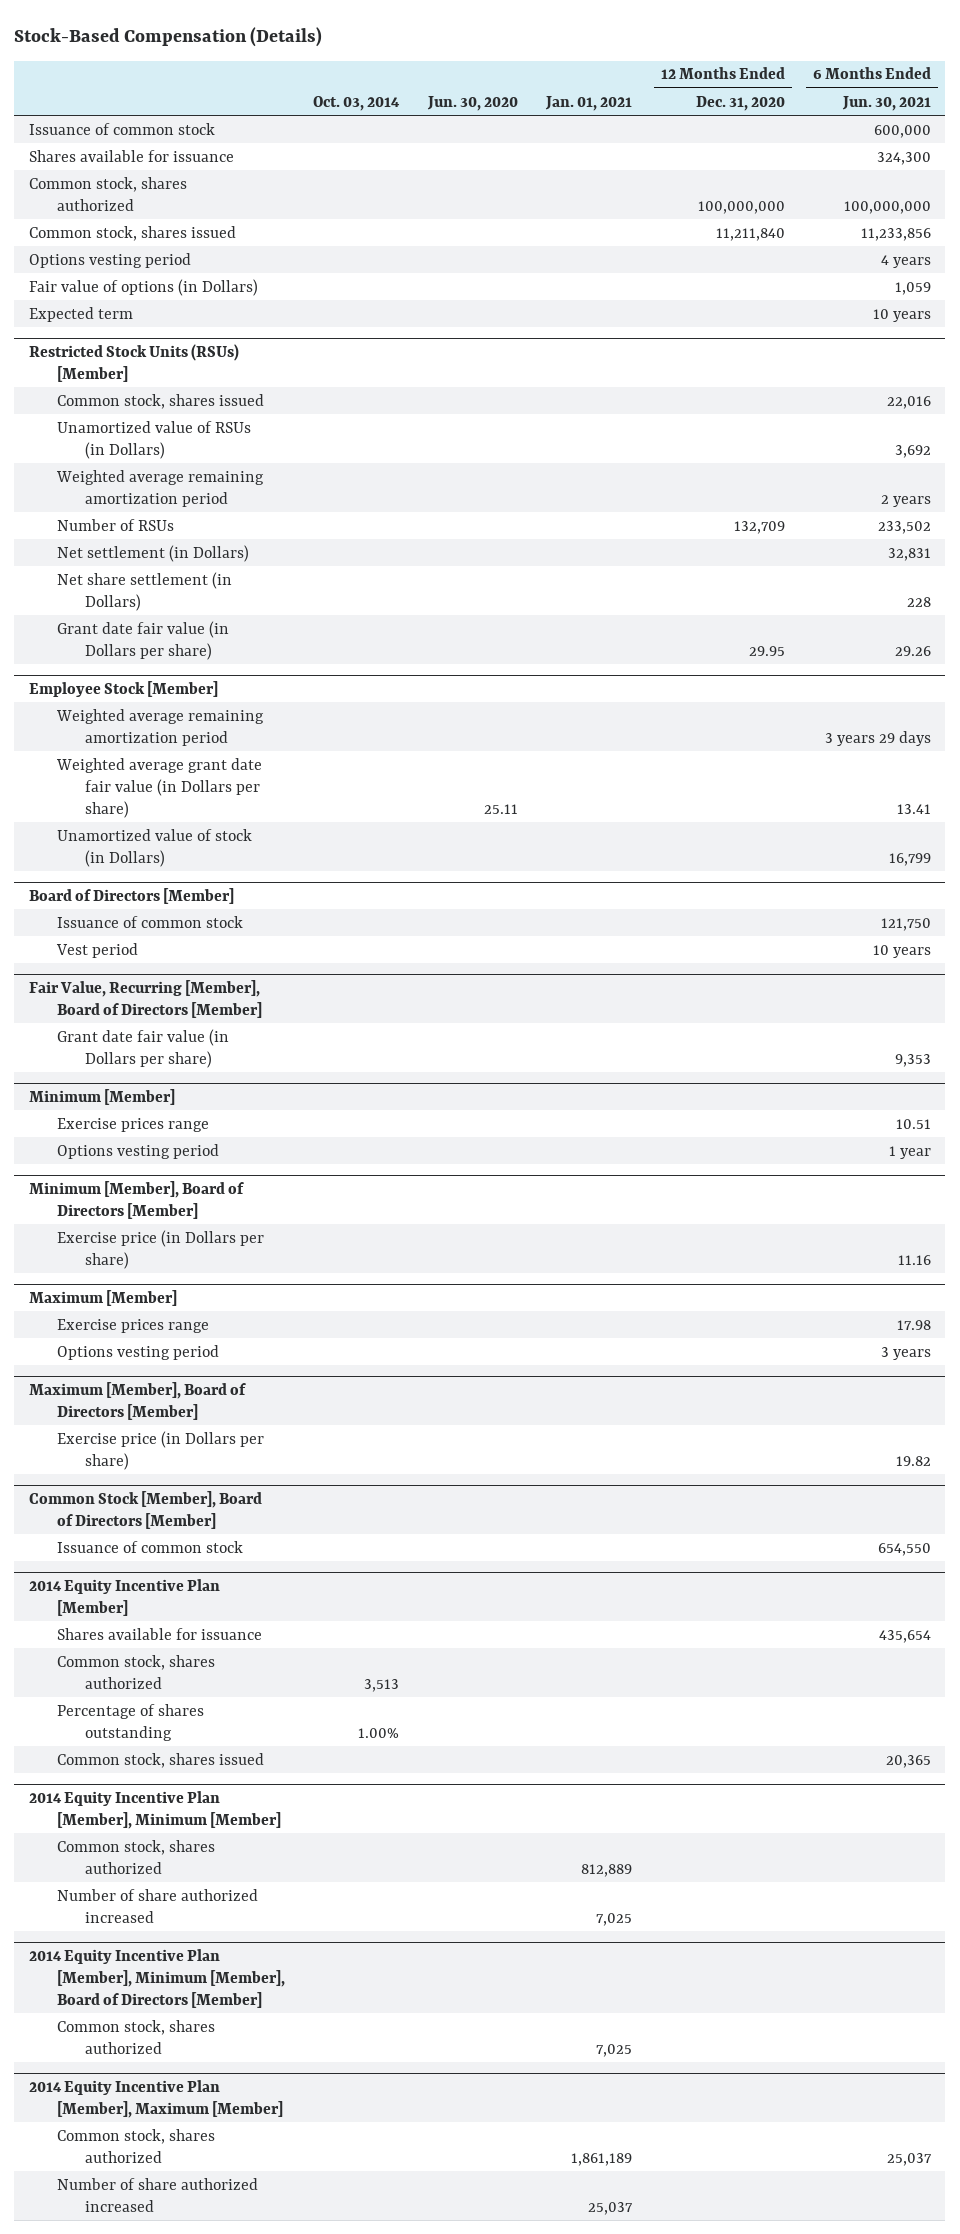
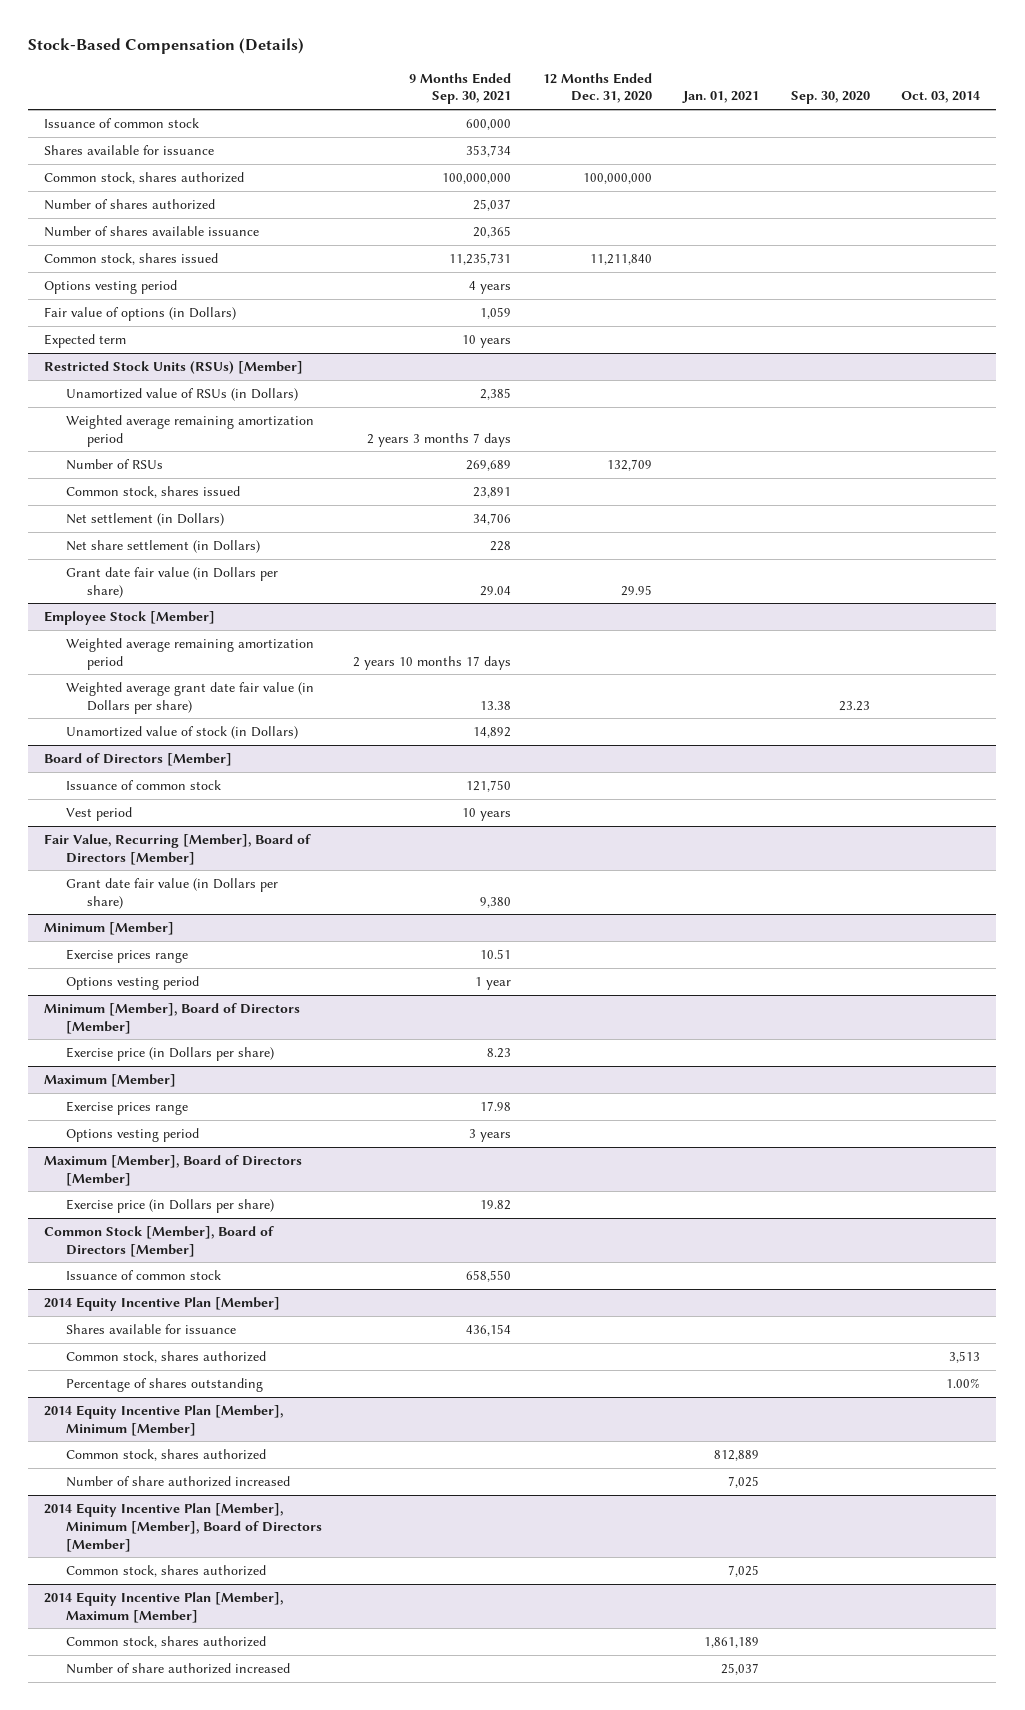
- | Oct. 03, 2014 | Jun. 30, 2020 | Jan. 01, 2021 | 12 Months Ended Dec. 31, 2020 | 6 Months Ended Jun. 30, 2021
+ | 9 Months Ended Sep. 30, 2021 | 12 Months Ended Dec. 31, 2020 | Jan. 01, 2021 | Sep. 30, 2020 | Oct. 03, 2014
+ Number of shares authorized | 25,037 | | | |
+ Number of shares available issuance | 20,365 | | | |
@ Restricted Stock Units (RSUs) [Member]
moved down: Common stock, shares issued | 23,891 | | | |
@ 2014 Equity Incentive Plan [Member]
- Common stock, shares issued | | | | | 20,365

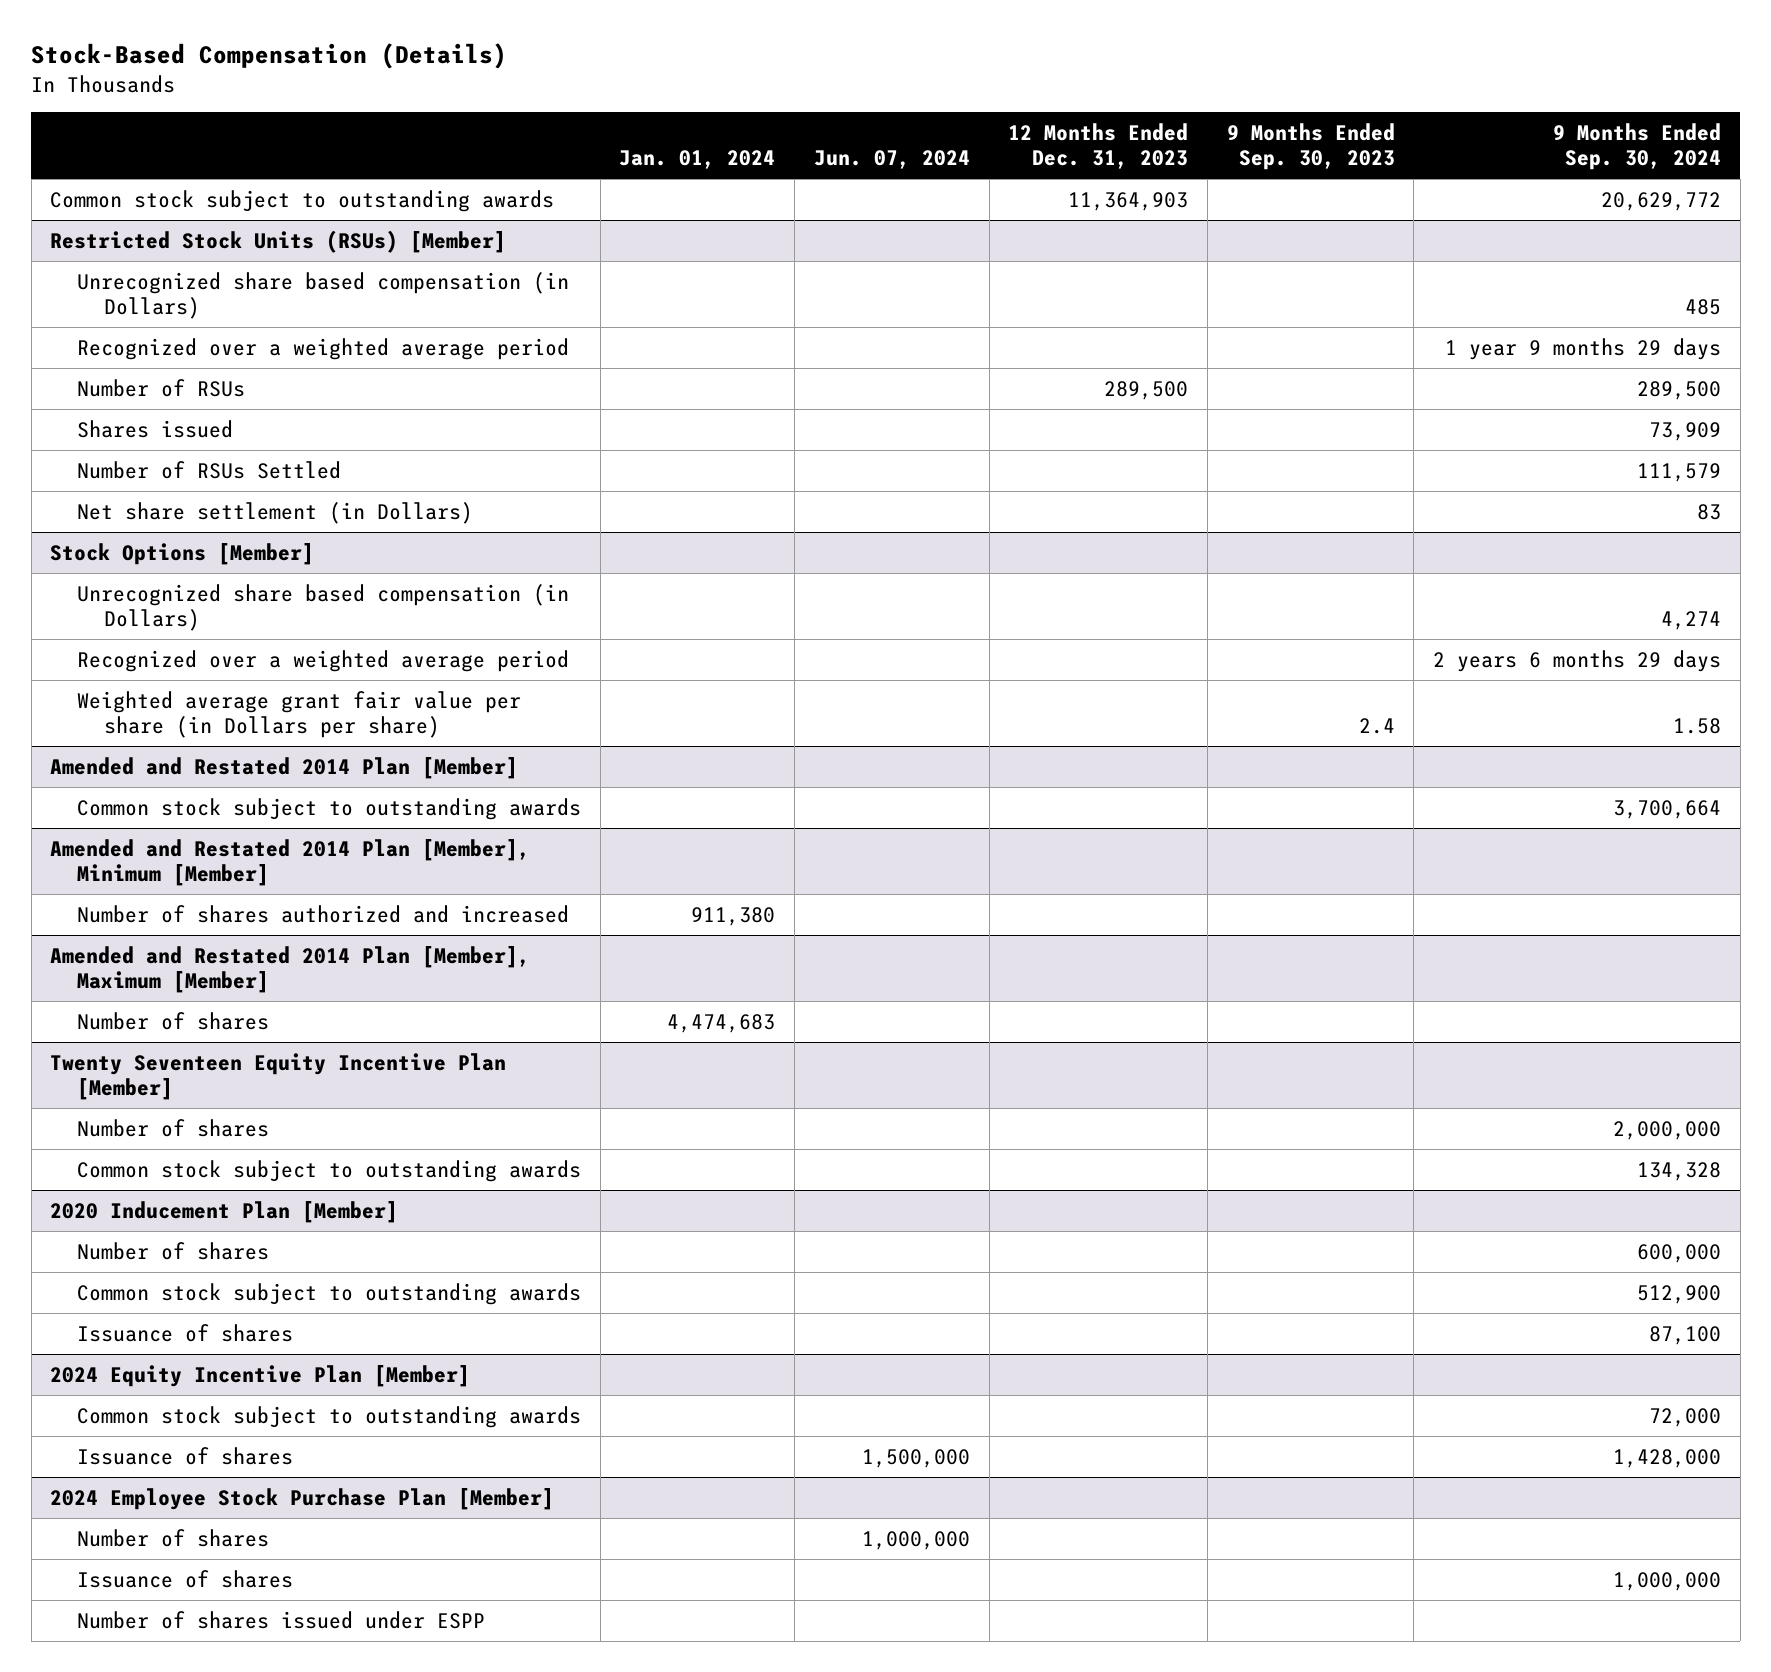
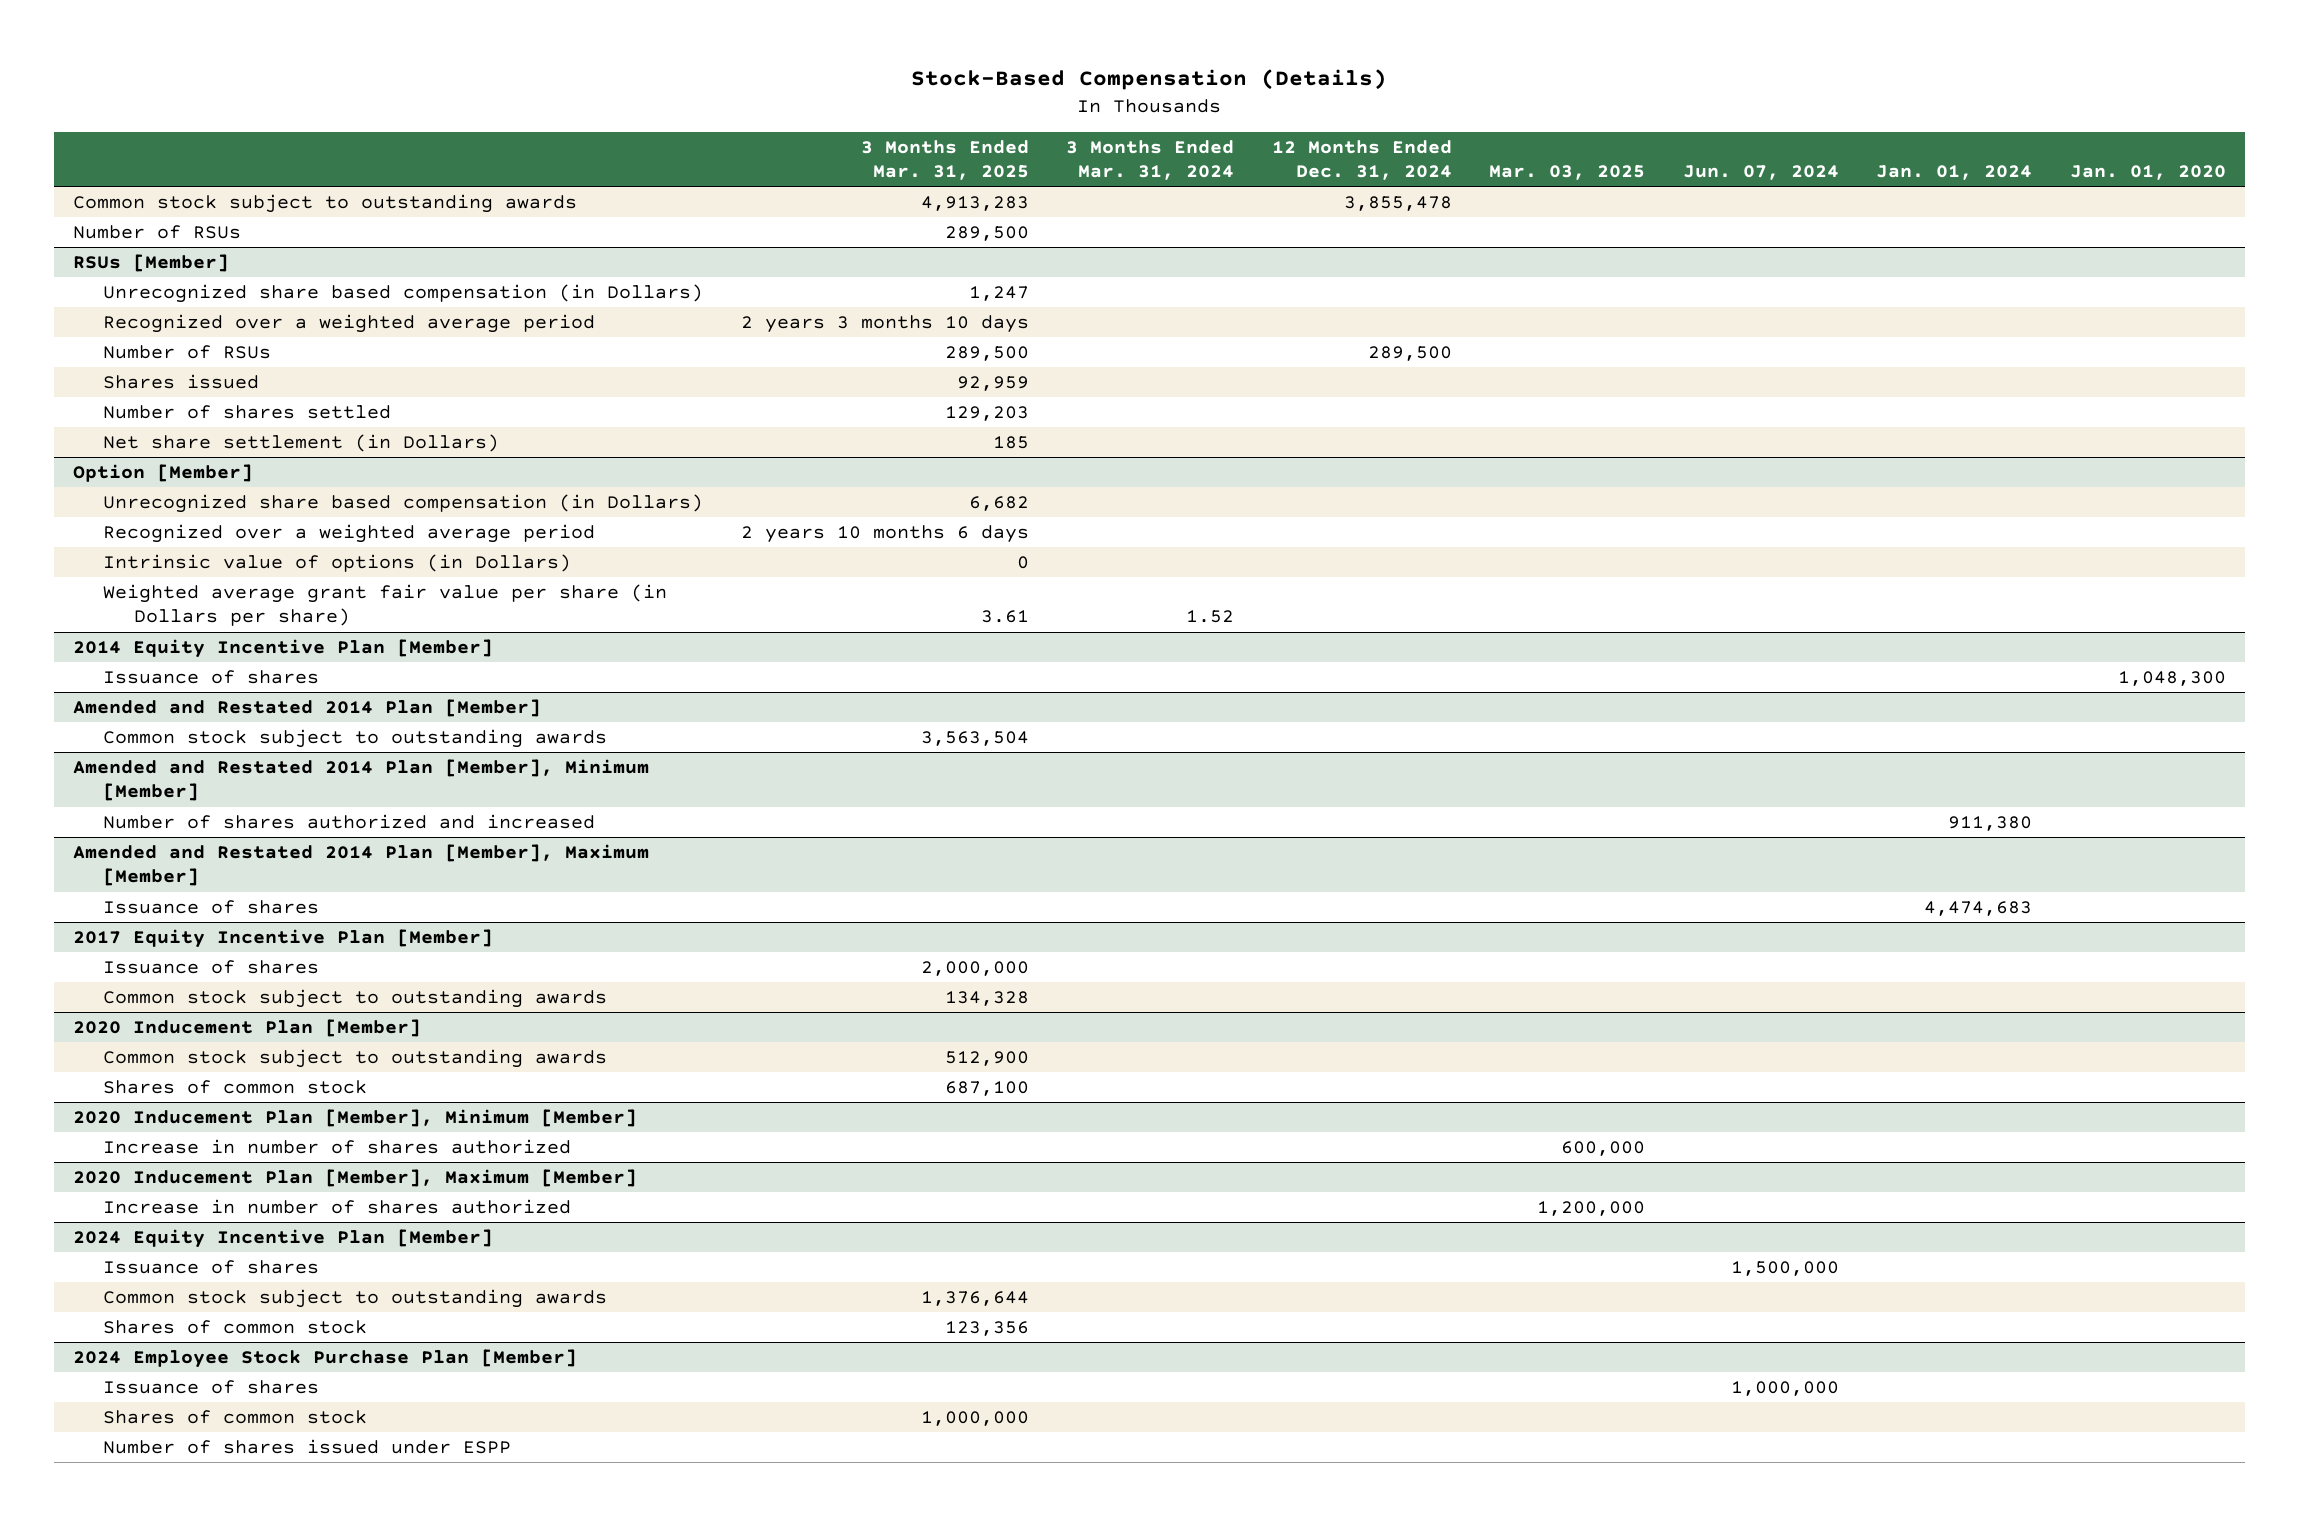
- | Jan. 01, 2024 | Jun. 07, 2024 | 12 Months Ended Dec. 31, 2023 | 9 Months Ended Sep. 30, 2023 | 9 Months Ended Sep. 30, 2024
+ | 3 Months Ended Mar. 31, 2025 | 3 Months Ended Mar. 31, 2024 | 12 Months Ended Dec. 31, 2024 | Mar. 03, 2025 | Jun. 07, 2024 | Jan. 01, 2024 | Jan. 01, 2020
- Restricted Stock Units (RSUs) [Member]
+ Number of RSUs | 289,500 | | | | | |
+ RSUs [Member]
- Number of RSUs Settled | | | | | 111,579
+ Number of shares settled | 129,203 | | | | | |
- Stock Options [Member]
+ Option [Member]
+ Intrinsic value of options (in Dollars) | 0 | | | | | |
+ 2014 Equity Incentive Plan [Member]
+ Issuance of shares | | | | | | | 1,048,300
@ Amended and Restated 2014 Plan [Member], Maximum [Member]
- Number of shares | 4,474,683 | | | |
- Twenty Seventeen Equity Incentive Plan [Member]
- Number of shares | | | | | 2,000,000
@ Amended and Restated 2014 Plan [Member], Maximum [Member]
+ Issuance of shares | | | | | | 4,474,683 |
+ 2017 Equity Incentive Plan [Member]
+ Issuance of shares | 2,000,000 | | | | | |
@ 2020 Inducement Plan [Member]
- Number of shares | | | | | 600,000
- Issuance of shares | | | | | 87,100
+ Shares of common stock | 687,100 | | | | | |
+ 2020 Inducement Plan [Member], Minimum [Member]
+ Increase in number of shares authorized | | | | 600,000 | | |
+ 2020 Inducement Plan [Member], Maximum [Member]
+ Increase in number of shares authorized | | | | 1,200,000 | | |
@ 2024 Equity Incentive Plan [Member]
moved down: Common stock subject to outstanding awards | 1,376,644 | | | | | |
+ Shares of common stock | 123,356 | | | | | |
@ 2024 Employee Stock Purchase Plan [Member]
- Number of shares | | 1,000,000 | | |
- Issuance of shares | | | | | 1,000,000
+ Issuance of shares | | | | | 1,000,000 | |
+ Shares of common stock | 1,000,000 | | | | | |

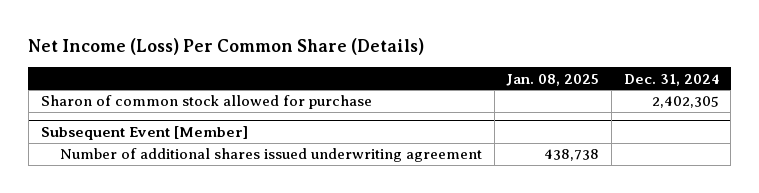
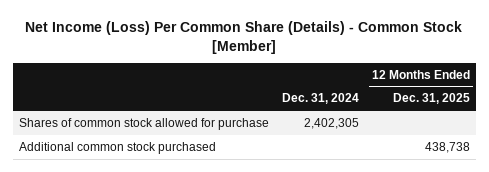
- Net Income (Loss) Per Common Share (Details)
+ Net Income (Loss) Per Common Share (Details) - Common Stock [Member]
- | Jan. 08, 2025 | Dec. 31, 2024
+ | Dec. 31, 2024 | 12 Months Ended Dec. 31, 2025
- Sharon of common stock allowed for purchase | | 2,402,305
- Subsequent Event [Member]
- Number of additional shares issued underwriting agreement | 438,738 |
+ Shares of common stock allowed for purchase | 2,402,305 |
+ Additional common stock purchased | | 438,738

